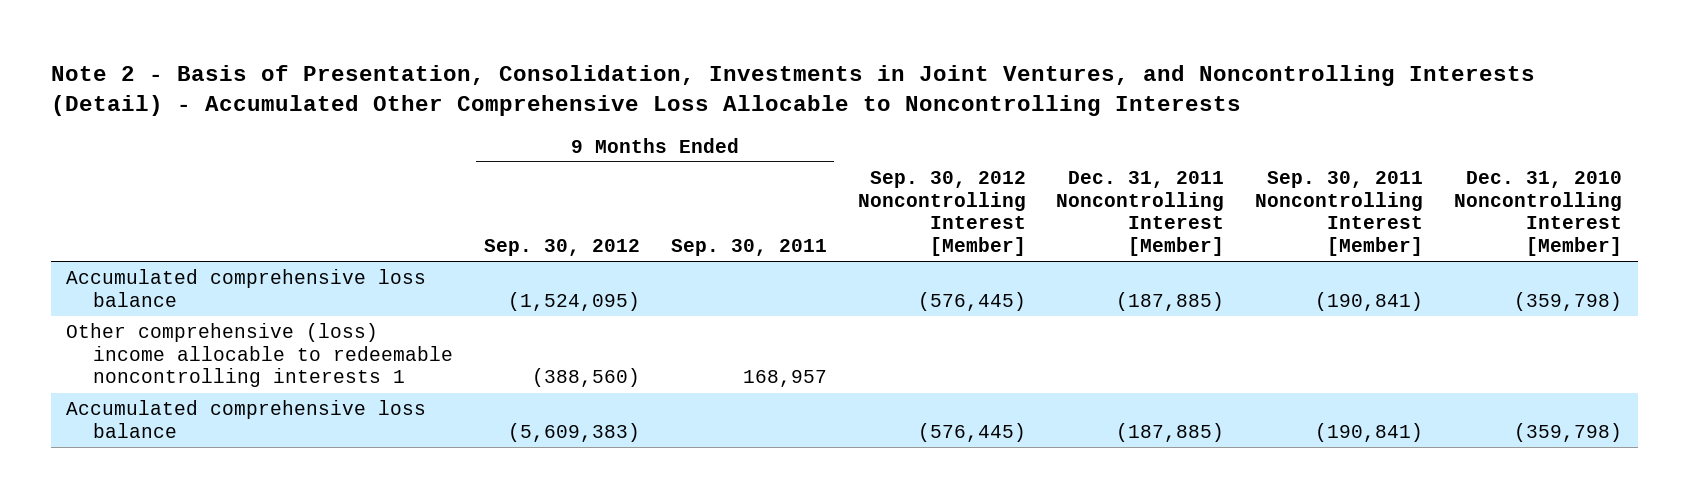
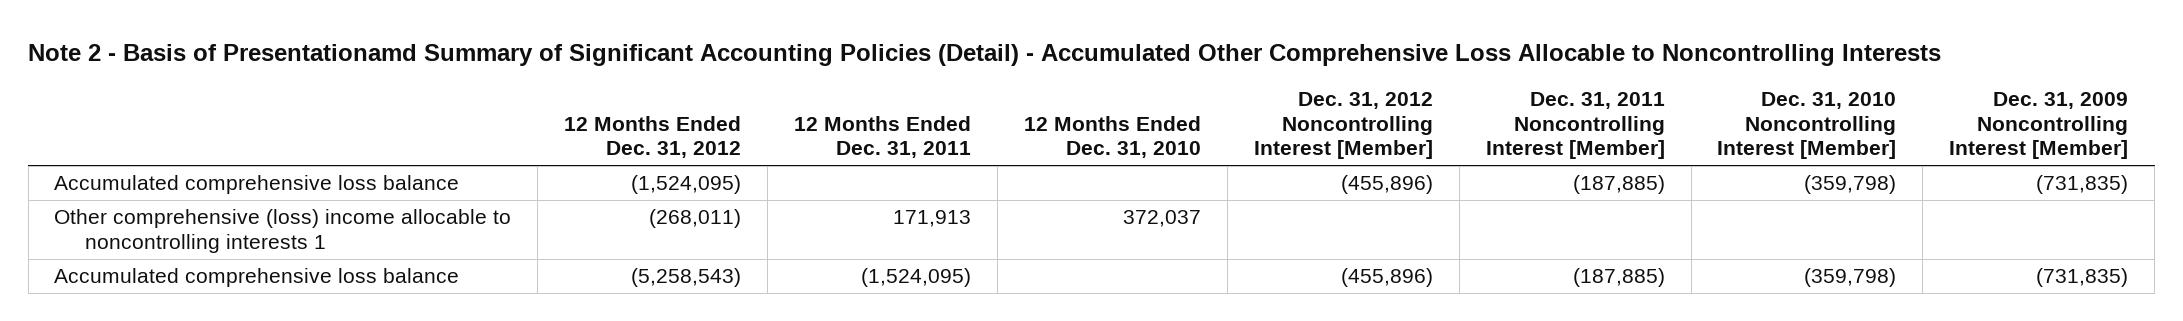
- Note 2 - Basis of Presentation, Consolidation, Investments in Joint Ventures, and Noncontrolling Interests (Detail) - Accumulated Other Comprehensive Loss Allocable to Noncontrolling Interests
+ Note 2 - Basis of Presentationamd Summary of Significant Accounting Policies (Detail) - Accumulated Other Comprehensive Loss Allocable to Noncontrolling Interests
- | 9 Months Ended Sep. 30, 2012 | 9 Months Ended Sep. 30, 2011 | Sep. 30, 2012 Noncontrolling Interest [Member] | Dec. 31, 2011 Noncontrolling Interest [Member] | Sep. 30, 2011 Noncontrolling Interest [Member] | Dec. 31, 2010 Noncontrolling Interest [Member]
+ | 12 Months Ended Dec. 31, 2012 | 12 Months Ended Dec. 31, 2011 | 12 Months Ended Dec. 31, 2010 | Dec. 31, 2012 Noncontrolling Interest [Member] | Dec. 31, 2011 Noncontrolling Interest [Member] | Dec. 31, 2010 Noncontrolling Interest [Member] | Dec. 31, 2009 Noncontrolling Interest [Member]
- Other comprehensive (loss) income allocable to redeemable noncontrolling interests 1 | (388,560) | 168,957 | | | |
+ Other comprehensive (loss) income allocable to noncontrolling interests 1 | (268,011) | 171,913 | 372,037 | | | |

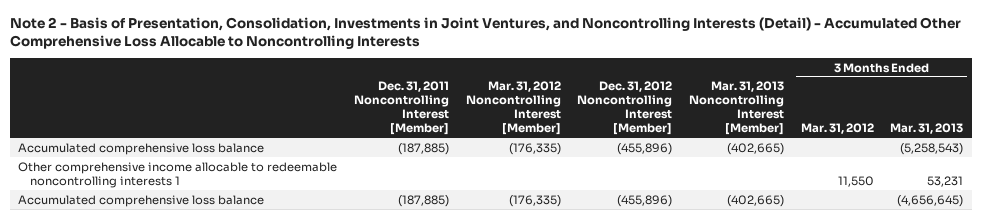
- Note 2 - Basis of Presentationamd Summary of Significant Accounting Policies (Detail) - Accumulated Other Comprehensive Loss Allocable to Noncontrolling Interests
+ Note 2 - Basis of Presentation, Consolidation, Investments in Joint Ventures, and Noncontrolling Interests (Detail) - Accumulated Other Comprehensive Loss Allocable to Noncontrolling Interests
- | 12 Months Ended Dec. 31, 2012 | 12 Months Ended Dec. 31, 2011 | 12 Months Ended Dec. 31, 2010 | Dec. 31, 2012 Noncontrolling Interest [Member] | Dec. 31, 2011 Noncontrolling Interest [Member] | Dec. 31, 2010 Noncontrolling Interest [Member] | Dec. 31, 2009 Noncontrolling Interest [Member]
+ | Dec. 31, 2011 Noncontrolling Interest [Member] | Mar. 31, 2012 Noncontrolling Interest [Member] | Dec. 31, 2012 Noncontrolling Interest [Member] | Mar. 31, 2013 Noncontrolling Interest [Member] | 3 Months Ended Mar. 31, 2012 | 3 Months Ended Mar. 31, 2013
- Other comprehensive (loss) income allocable to noncontrolling interests 1 | (268,011) | 171,913 | 372,037 | | | |
+ Other comprehensive income allocable to redeemable noncontrolling interests 1 | | | | | 11,550 | 53,231

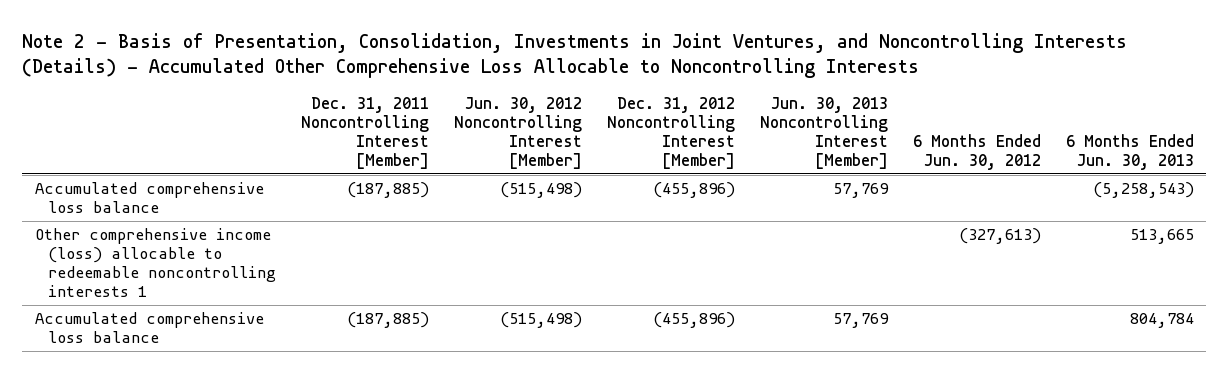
- Note 2 - Basis of Presentation, Consolidation, Investments in Joint Ventures, and Noncontrolling Interests (Detail) - Accumulated Other Comprehensive Loss Allocable to Noncontrolling Interests
+ Note 2 - Basis of Presentation, Consolidation, Investments in Joint Ventures, and Noncontrolling Interests (Details) - Accumulated Other Comprehensive Loss Allocable to Noncontrolling Interests
- | Dec. 31, 2011 Noncontrolling Interest [Member] | Mar. 31, 2012 Noncontrolling Interest [Member] | Dec. 31, 2012 Noncontrolling Interest [Member] | Mar. 31, 2013 Noncontrolling Interest [Member] | 3 Months Ended Mar. 31, 2012 | 3 Months Ended Mar. 31, 2013
+ | Dec. 31, 2011 Noncontrolling Interest [Member] | Jun. 30, 2012 Noncontrolling Interest [Member] | Dec. 31, 2012 Noncontrolling Interest [Member] | Jun. 30, 2013 Noncontrolling Interest [Member] | 6 Months Ended Jun. 30, 2012 | 6 Months Ended Jun. 30, 2013
- Other comprehensive income allocable to redeemable noncontrolling interests 1 | | | | | 11,550 | 53,231
+ Other comprehensive income (loss) allocable to redeemable noncontrolling interests 1 | | | | | (327,613) | 513,665

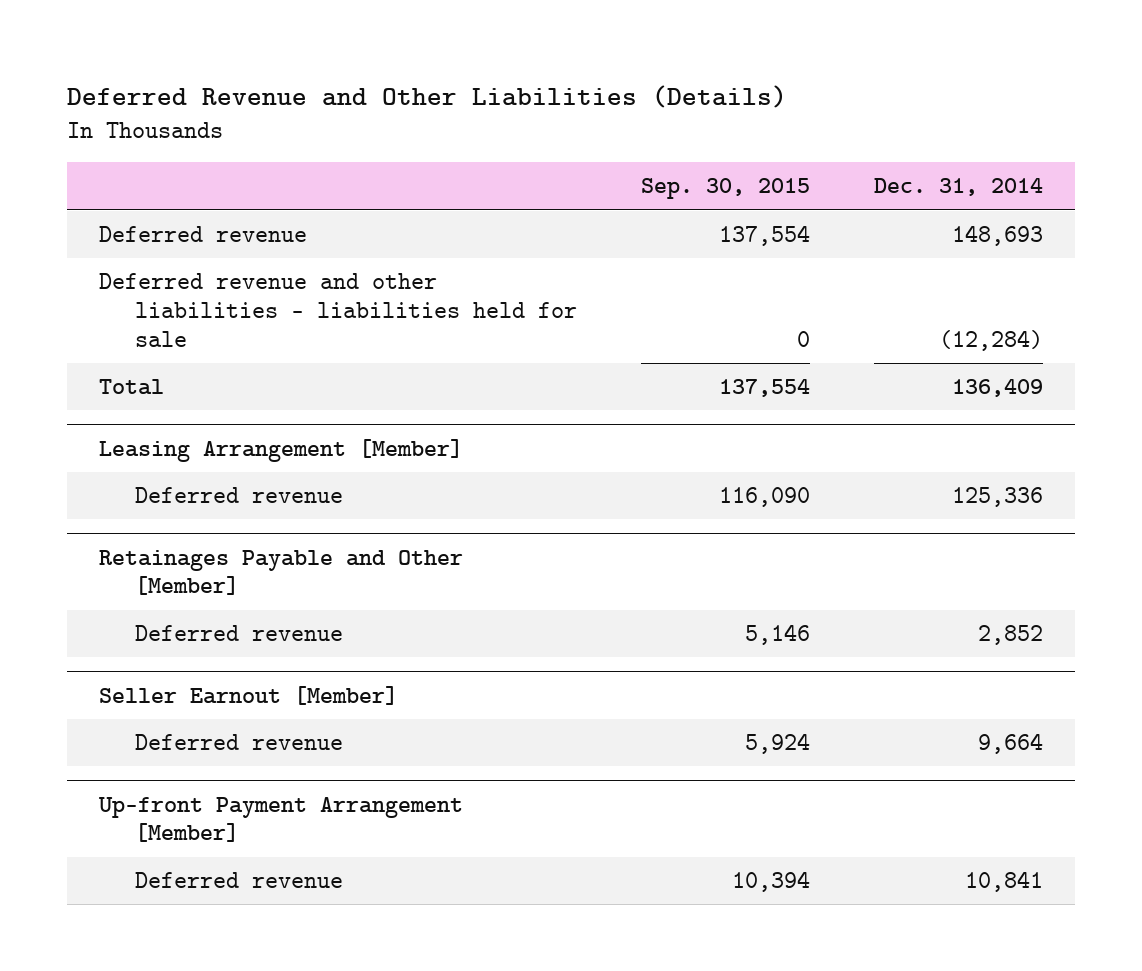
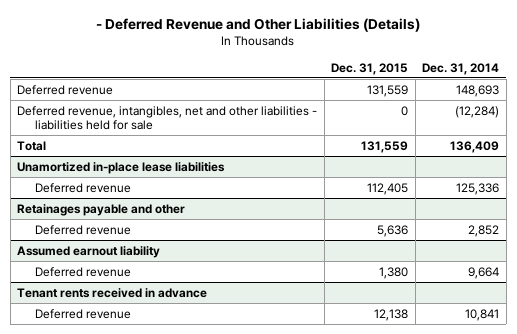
- Deferred Revenue and Other Liabilities (Details)
+ - Deferred Revenue and Other Liabilities (Details)
- | Sep. 30, 2015 | Dec. 31, 2014
+ | Dec. 31, 2015 | Dec. 31, 2014
- Deferred revenue and other liabilities - liabilities held for sale | 0 | (12,284)
+ Deferred revenue, intangibles, net and other liabilities - liabilities held for sale | 0 | (12,284)
- Leasing Arrangement [Member]
+ Unamortized in-place lease liabilities
- Retainages Payable and Other [Member]
+ Retainages payable and other
- Seller Earnout [Member]
+ Assumed earnout liability
- Up-front Payment Arrangement [Member]
+ Tenant rents received in advance

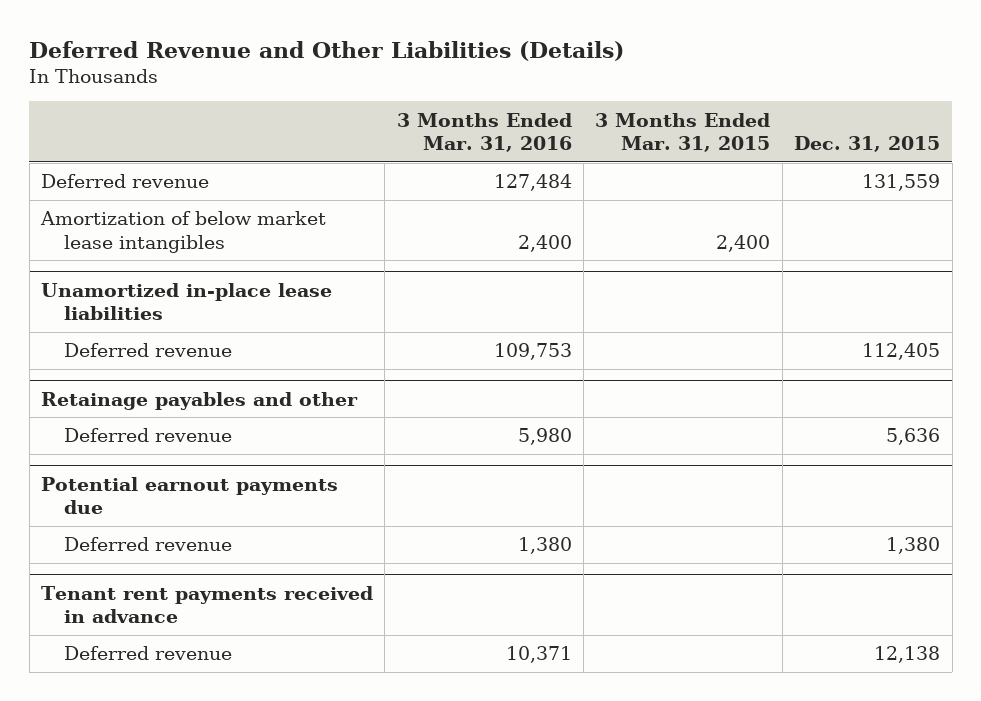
- - Deferred Revenue and Other Liabilities (Details)
+ Deferred Revenue and Other Liabilities (Details)
- | Dec. 31, 2015 | Dec. 31, 2014
+ | 3 Months Ended Mar. 31, 2016 | 3 Months Ended Mar. 31, 2015 | Dec. 31, 2015
- Deferred revenue, intangibles, net and other liabilities - liabilities held for sale | 0 | (12,284)
- Total | 131,559 | 136,409
+ Amortization of below market lease intangibles | 2,400 | 2,400 |
- Retainages payable and other
+ Retainage payables and other
- Assumed earnout liability
+ Potential earnout payments due
- Tenant rents received in advance
+ Tenant rent payments received in advance

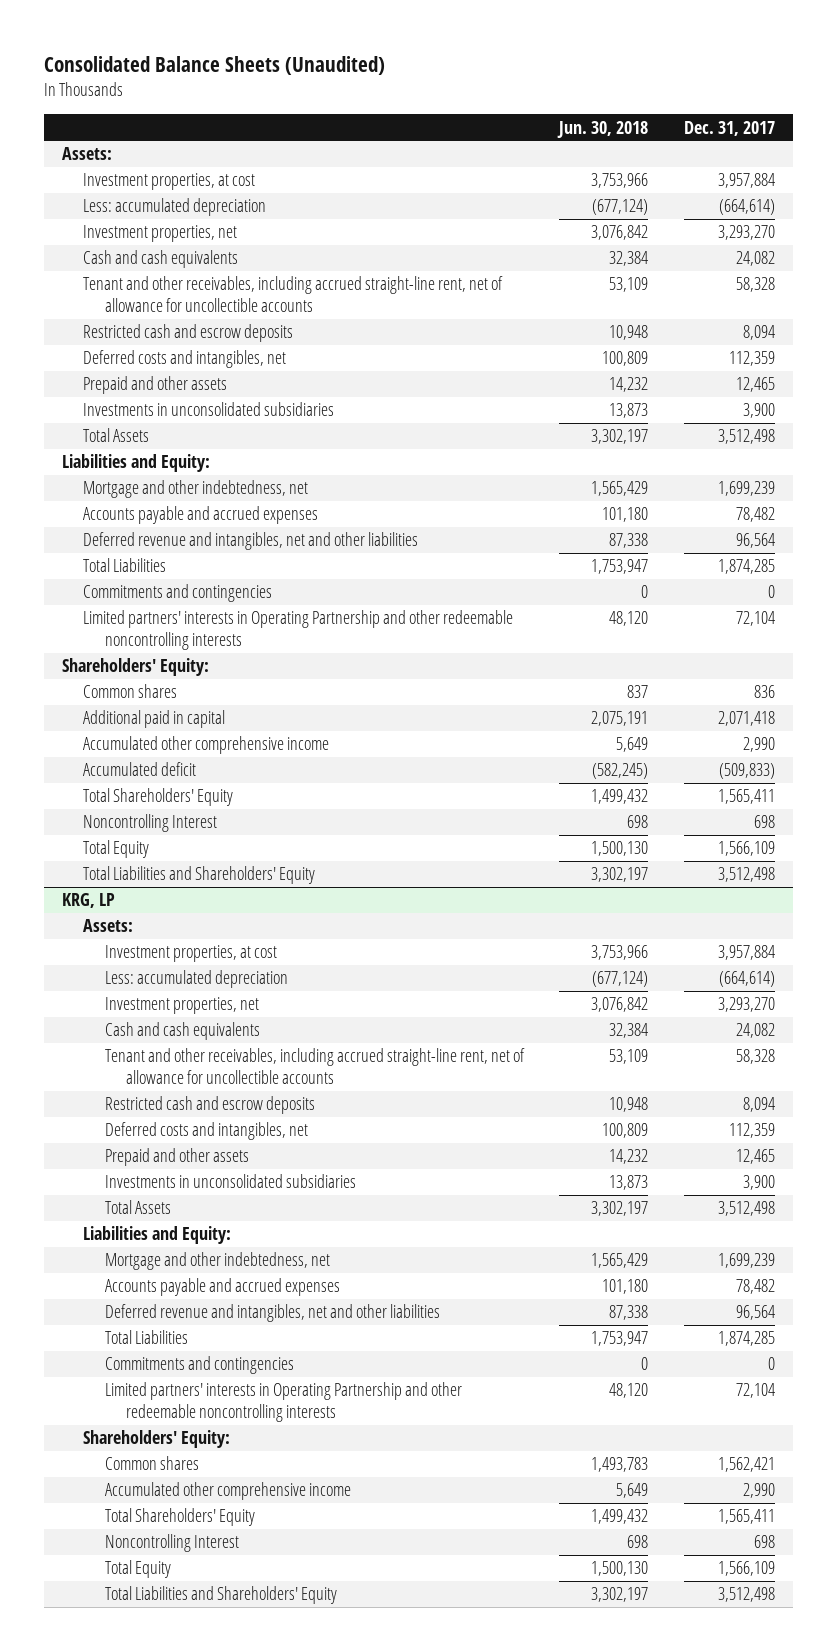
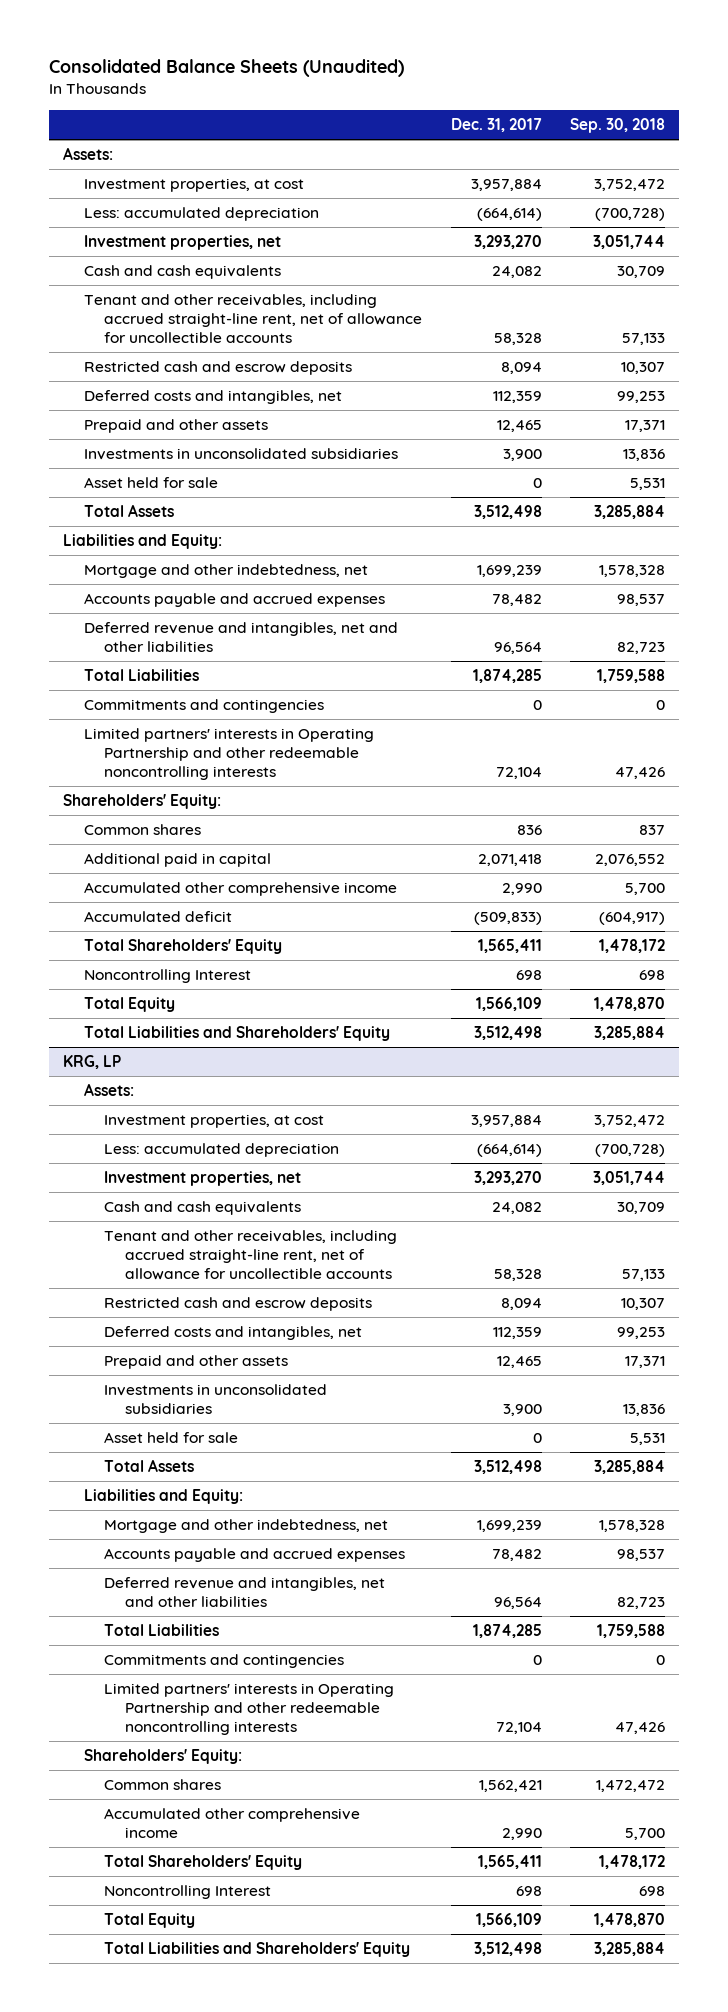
- | Jun. 30, 2018 | Dec. 31, 2017
+ | Dec. 31, 2017 | Sep. 30, 2018
+ Asset held for sale | 0 | 5,531
@ KRG, LP
+ Asset held for sale | 0 | 5,531

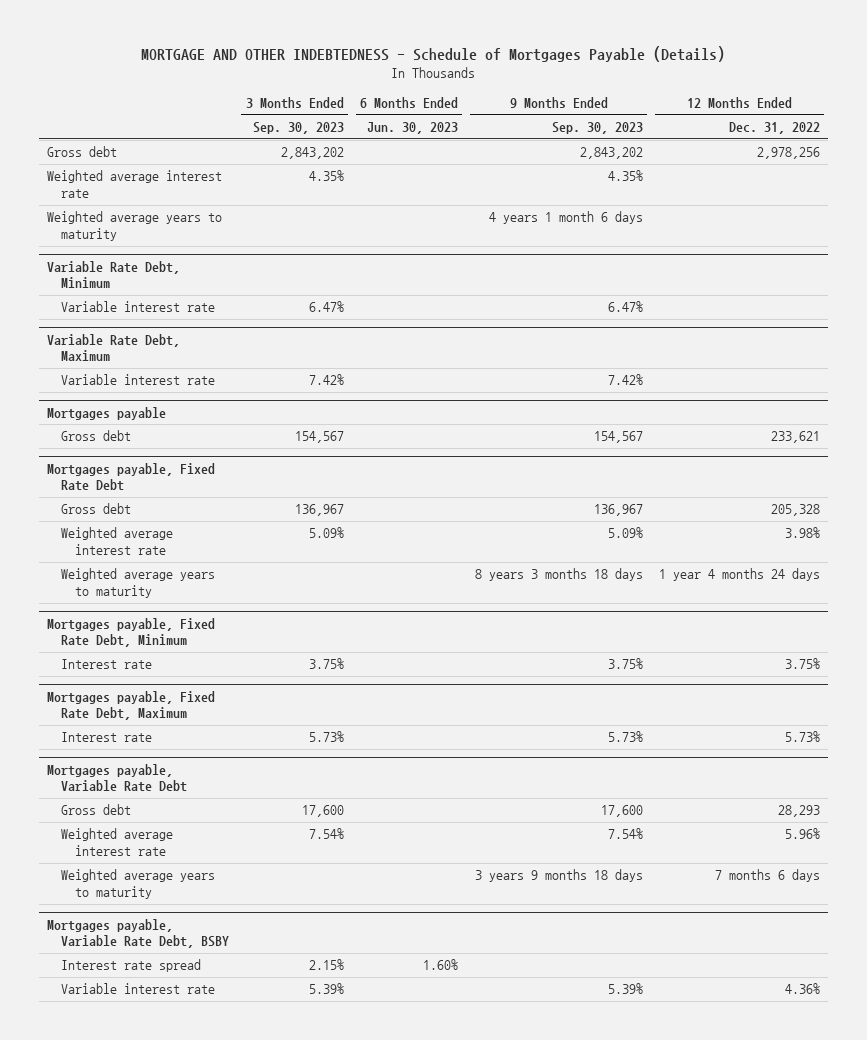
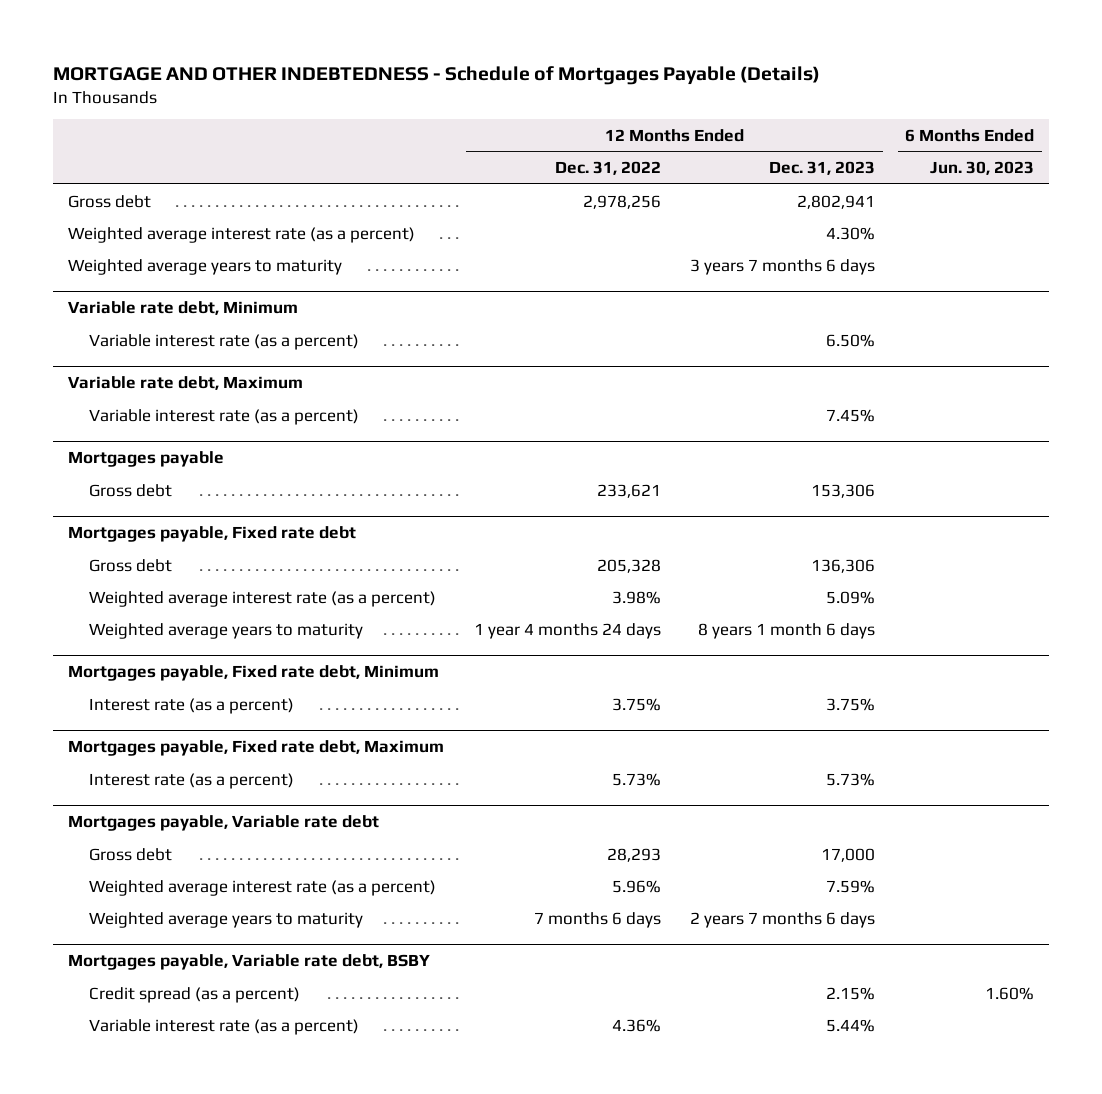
- | 3 Months Ended Sep. 30, 2023 | 6 Months Ended Jun. 30, 2023 | 9 Months Ended Sep. 30, 2023 | 12 Months Ended Dec. 31, 2022
+ | 12 Months Ended Dec. 31, 2022 | 12 Months Ended Dec. 31, 2023 | 6 Months Ended Jun. 30, 2023
- Weighted average interest rate | 4.35% | | 4.35% |
+ Weighted average interest rate (as a percent) | | 4.30% |
- Variable Rate Debt, Minimum
- Variable interest rate | 6.47% | | 6.47% |
- Variable Rate Debt, Maximum
- Variable interest rate | 7.42% | | 7.42% |
+ Variable rate debt, Minimum
+ Variable interest rate (as a percent) | | 6.50% |
+ Variable rate debt, Maximum
+ Variable interest rate (as a percent) | | 7.45% |
- Mortgages payable, Fixed Rate Debt
+ Mortgages payable, Fixed rate debt
- Weighted average interest rate | 5.09% | | 5.09% | 3.98%
+ Weighted average interest rate (as a percent) | 3.98% | 5.09% |
- Mortgages payable, Fixed Rate Debt, Minimum
- Interest rate | 3.75% | | 3.75% | 3.75%
- Mortgages payable, Fixed Rate Debt, Maximum
- Interest rate | 5.73% | | 5.73% | 5.73%
- Mortgages payable, Variable Rate Debt
+ Mortgages payable, Fixed rate debt, Minimum
+ Interest rate (as a percent) | 3.75% | 3.75% |
+ Mortgages payable, Fixed rate debt, Maximum
+ Interest rate (as a percent) | 5.73% | 5.73% |
+ Mortgages payable, Variable rate debt
- Weighted average interest rate | 7.54% | | 7.54% | 5.96%
+ Weighted average interest rate (as a percent) | 5.96% | 7.59% |
- Mortgages payable, Variable Rate Debt, BSBY
- Interest rate spread | 2.15% | 1.60% | |
- Variable interest rate | 5.39% | | 5.39% | 4.36%
+ Mortgages payable, Variable rate debt, BSBY
+ Credit spread (as a percent) | | 2.15% | 1.60%
+ Variable interest rate (as a percent) | 4.36% | 5.44% |

